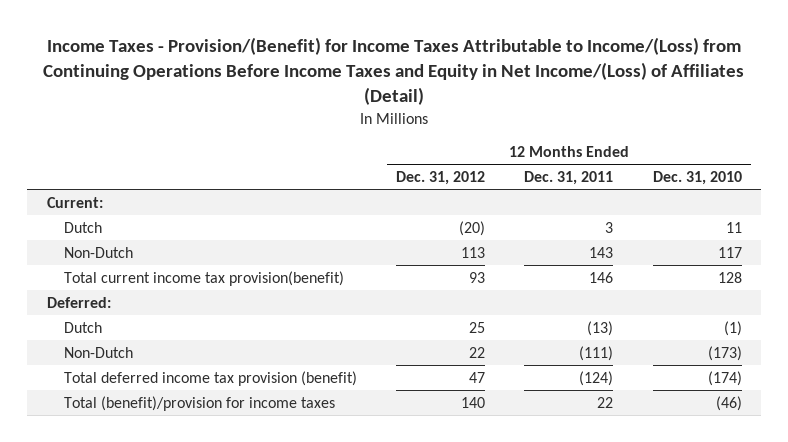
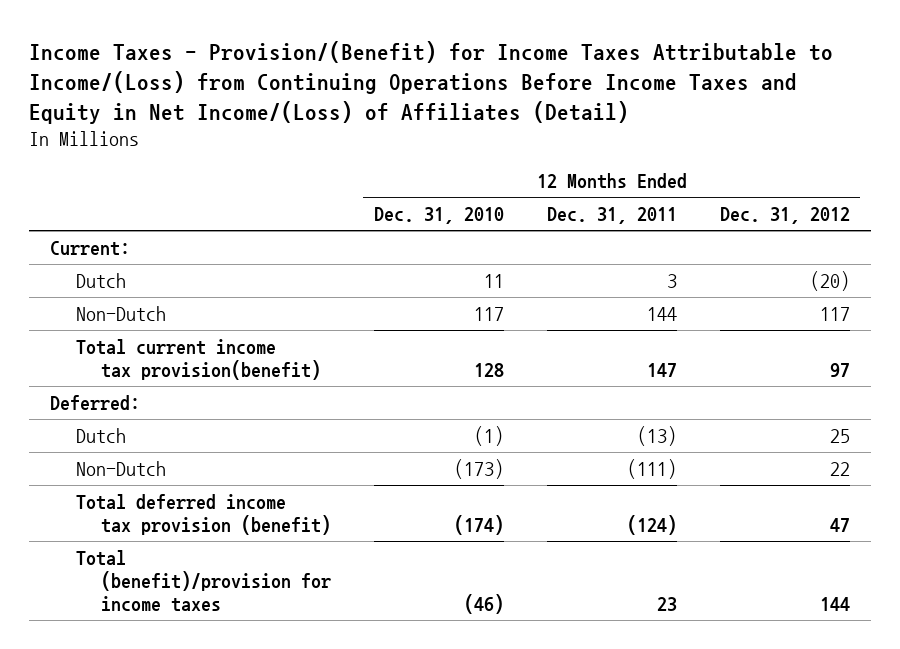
- | 12 Months Ended Dec. 31, 2012 | 12 Months Ended Dec. 31, 2011 | 12 Months Ended Dec. 31, 2010
+ | 12 Months Ended Dec. 31, 2010 | 12 Months Ended Dec. 31, 2011 | 12 Months Ended Dec. 31, 2012
- Non-Dutch | 113 | 143 | 117
- Total current income tax provision(benefit) | 93 | 146 | 128
+ Non-Dutch | 117 | 144 | 117
+ Total current income tax provision(benefit) | 128 | 147 | 97
- Total (benefit)/provision for income taxes | 140 | 22 | (46)
+ Total (benefit)/provision for income taxes | (46) | 23 | 144

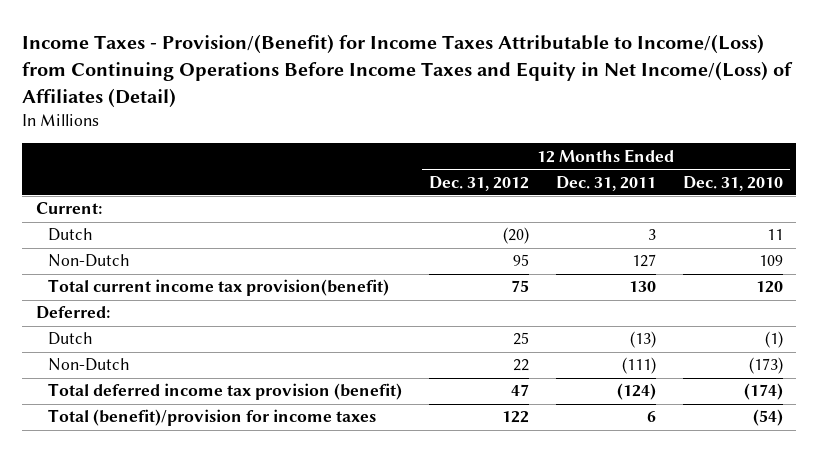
- | 12 Months Ended Dec. 31, 2010 | 12 Months Ended Dec. 31, 2011 | 12 Months Ended Dec. 31, 2012
+ | 12 Months Ended Dec. 31, 2012 | 12 Months Ended Dec. 31, 2011 | 12 Months Ended Dec. 31, 2010
- Non-Dutch | 117 | 144 | 117
- Total current income tax provision(benefit) | 128 | 147 | 97
+ Non-Dutch | 95 | 127 | 109
+ Total current income tax provision(benefit) | 75 | 130 | 120
- Total (benefit)/provision for income taxes | (46) | 23 | 144
+ Total (benefit)/provision for income taxes | 122 | 6 | (54)

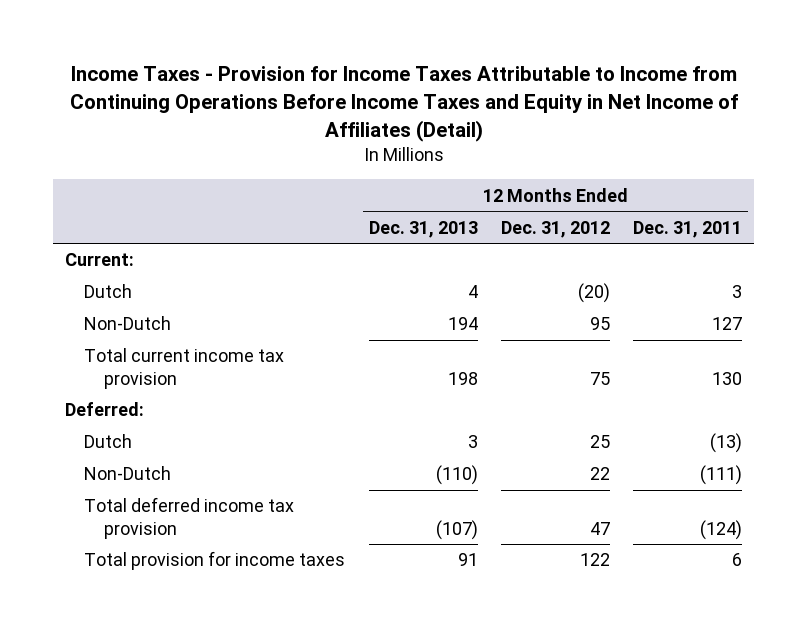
- Income Taxes - Provision/(Benefit) for Income Taxes Attributable to Income/(Loss) from Continuing Operations Before Income Taxes and Equity in Net Income/(Loss) of Affiliates (Detail)
+ Income Taxes - Provision for Income Taxes Attributable to Income from Continuing Operations Before Income Taxes and Equity in Net Income of Affiliates (Detail)
- | 12 Months Ended Dec. 31, 2012 | 12 Months Ended Dec. 31, 2011 | 12 Months Ended Dec. 31, 2010
+ | 12 Months Ended Dec. 31, 2013 | 12 Months Ended Dec. 31, 2012 | 12 Months Ended Dec. 31, 2011
- Total current income tax provision(benefit) | 75 | 130 | 120
+ Total current income tax provision | 198 | 75 | 130
- Total deferred income tax provision (benefit) | 47 | (124) | (174)
- Total (benefit)/provision for income taxes | 122 | 6 | (54)
+ Total deferred income tax provision | (107) | 47 | (124)
+ Total provision for income taxes | 91 | 122 | 6

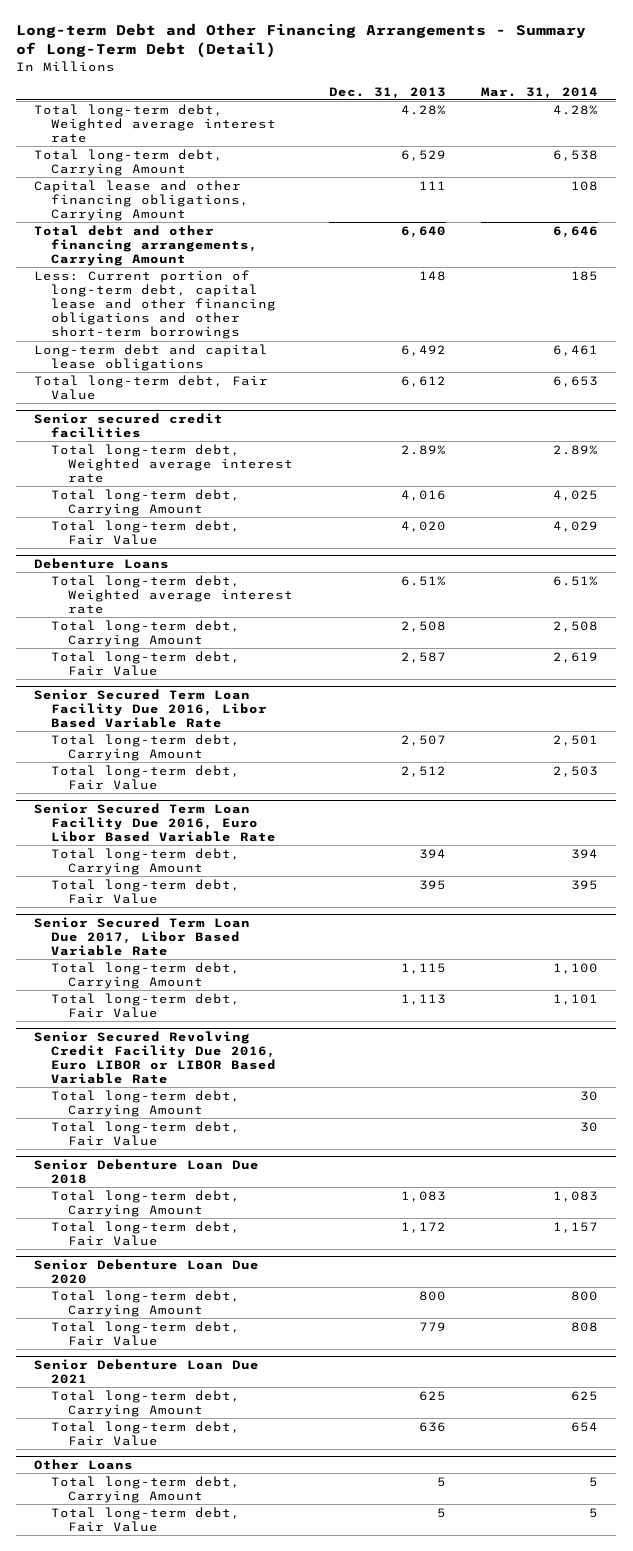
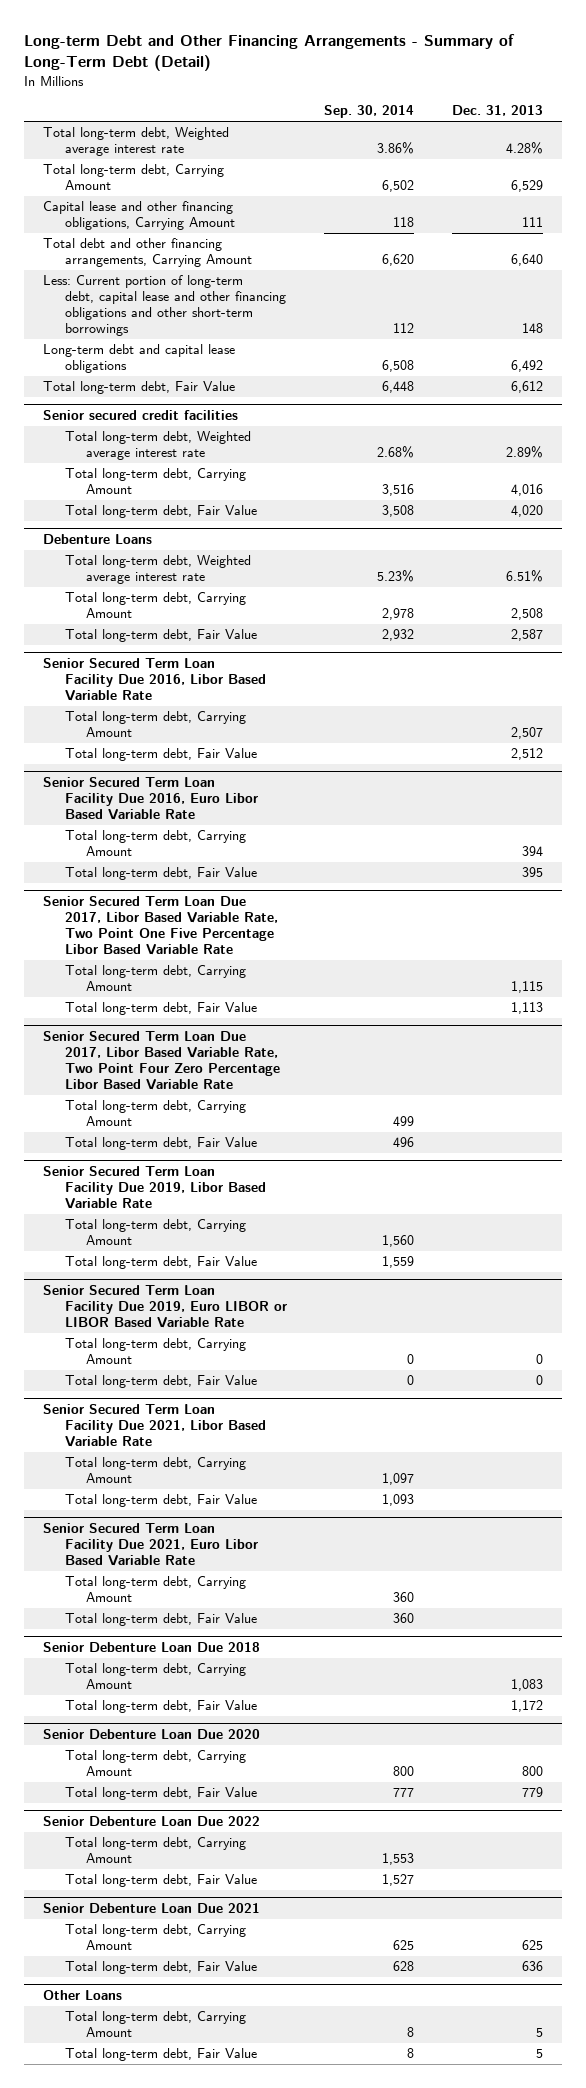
- | Dec. 31, 2013 | Mar. 31, 2014
+ | Sep. 30, 2014 | Dec. 31, 2013
- Senior Secured Term Loan Due 2017, Libor Based Variable Rate
+ Senior Secured Term Loan Due 2017, Libor Based Variable Rate, Two Point One Five Percentage Libor Based Variable Rate
- Senior Secured Revolving Credit Facility Due 2016, Euro LIBOR or LIBOR Based Variable Rate
+ Senior Secured Term Loan Due 2017, Libor Based Variable Rate, Two Point Four Zero Percentage Libor Based Variable Rate
+ Senior Secured Term Loan Facility Due 2019, Libor Based Variable Rate
+ Total long-term debt, Carrying Amount | 1,560 |
+ Total long-term debt, Fair Value | 1,559 |
+ Senior Secured Term Loan Facility Due 2019, Euro LIBOR or LIBOR Based Variable Rate
+ Total long-term debt, Carrying Amount | 0 | 0
+ Total long-term debt, Fair Value | 0 | 0
+ Senior Secured Term Loan Facility Due 2021, Libor Based Variable Rate
+ Total long-term debt, Carrying Amount | 1,097 |
+ Total long-term debt, Fair Value | 1,093 |
+ Senior Secured Term Loan Facility Due 2021, Euro Libor Based Variable Rate
+ Total long-term debt, Carrying Amount | 360 |
+ Total long-term debt, Fair Value | 360 |
+ Senior Debenture Loan Due 2022
+ Total long-term debt, Carrying Amount | 1,553 |
+ Total long-term debt, Fair Value | 1,527 |

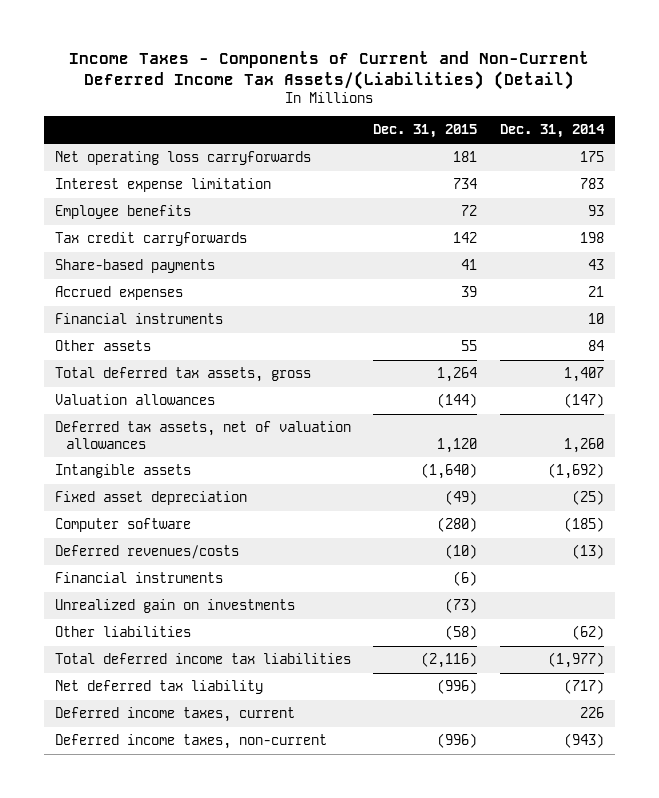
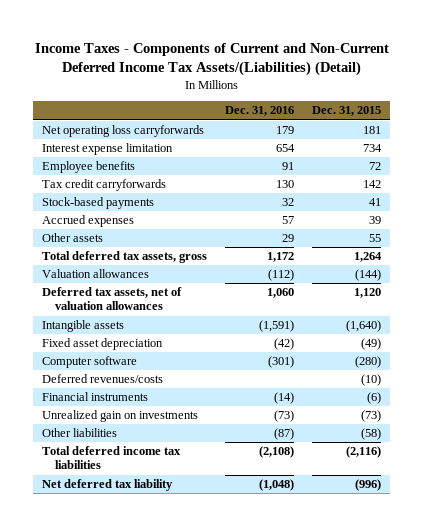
- | Dec. 31, 2015 | Dec. 31, 2014
+ | Dec. 31, 2016 | Dec. 31, 2015
- Share-based payments | 41 | 43
+ Stock-based payments | 32 | 41
- Financial instruments | | 10
- Deferred income taxes, current | | 226
- Deferred income taxes, non-current | (996) | (943)

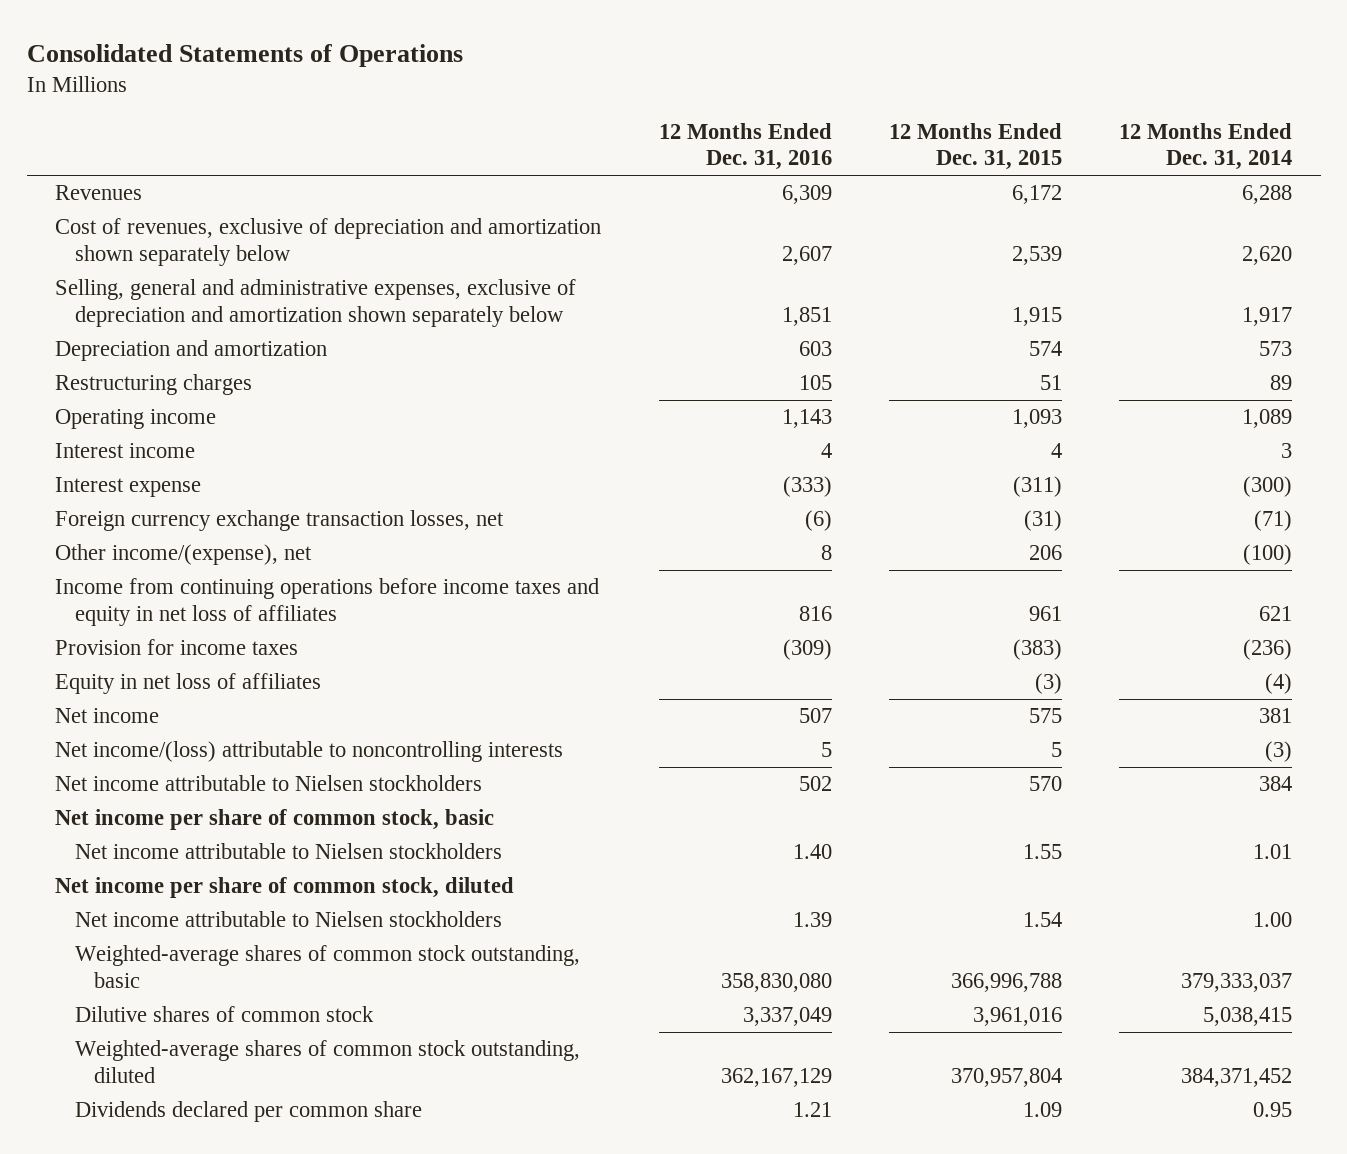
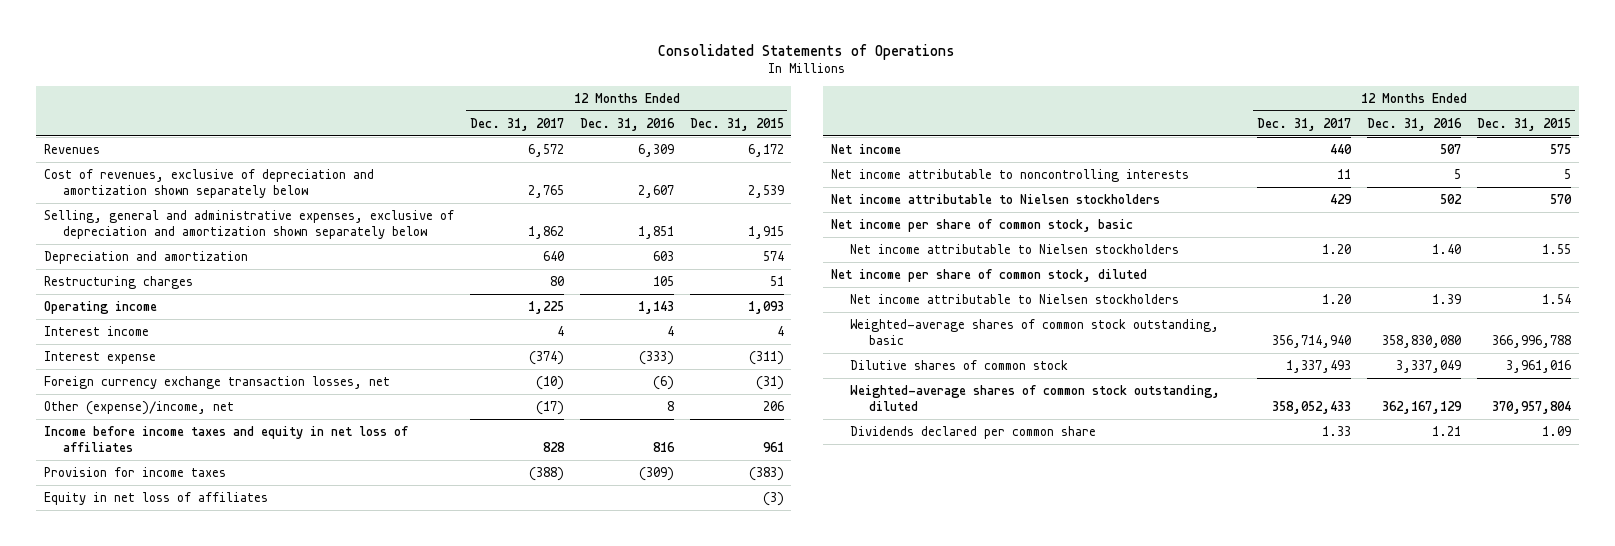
- | 12 Months Ended Dec. 31, 2016 | 12 Months Ended Dec. 31, 2015 | 12 Months Ended Dec. 31, 2014
+ | 12 Months Ended Dec. 31, 2017 | 12 Months Ended Dec. 31, 2016 | 12 Months Ended Dec. 31, 2015
- Other income/(expense), net | 8 | 206 | (100)
- Income from continuing operations before income taxes and equity in net loss of affiliates | 816 | 961 | 621
+ Other (expense)/income, net | (17) | 8 | 206
+ Income before income taxes and equity in net loss of affiliates | 828 | 816 | 961
- Net income/(loss) attributable to noncontrolling interests | 5 | 5 | (3)
+ Net income attributable to noncontrolling interests | 11 | 5 | 5

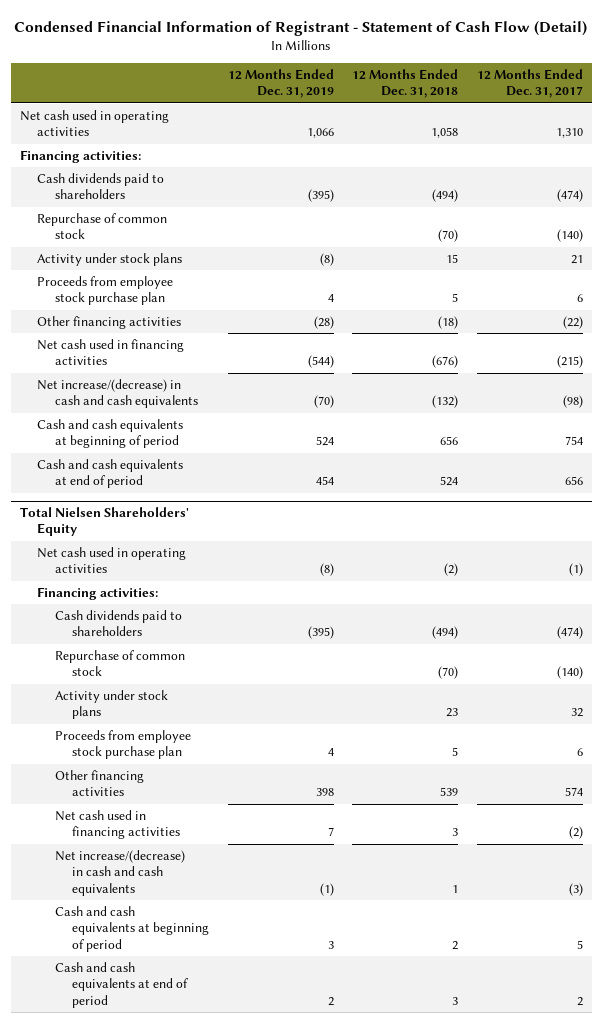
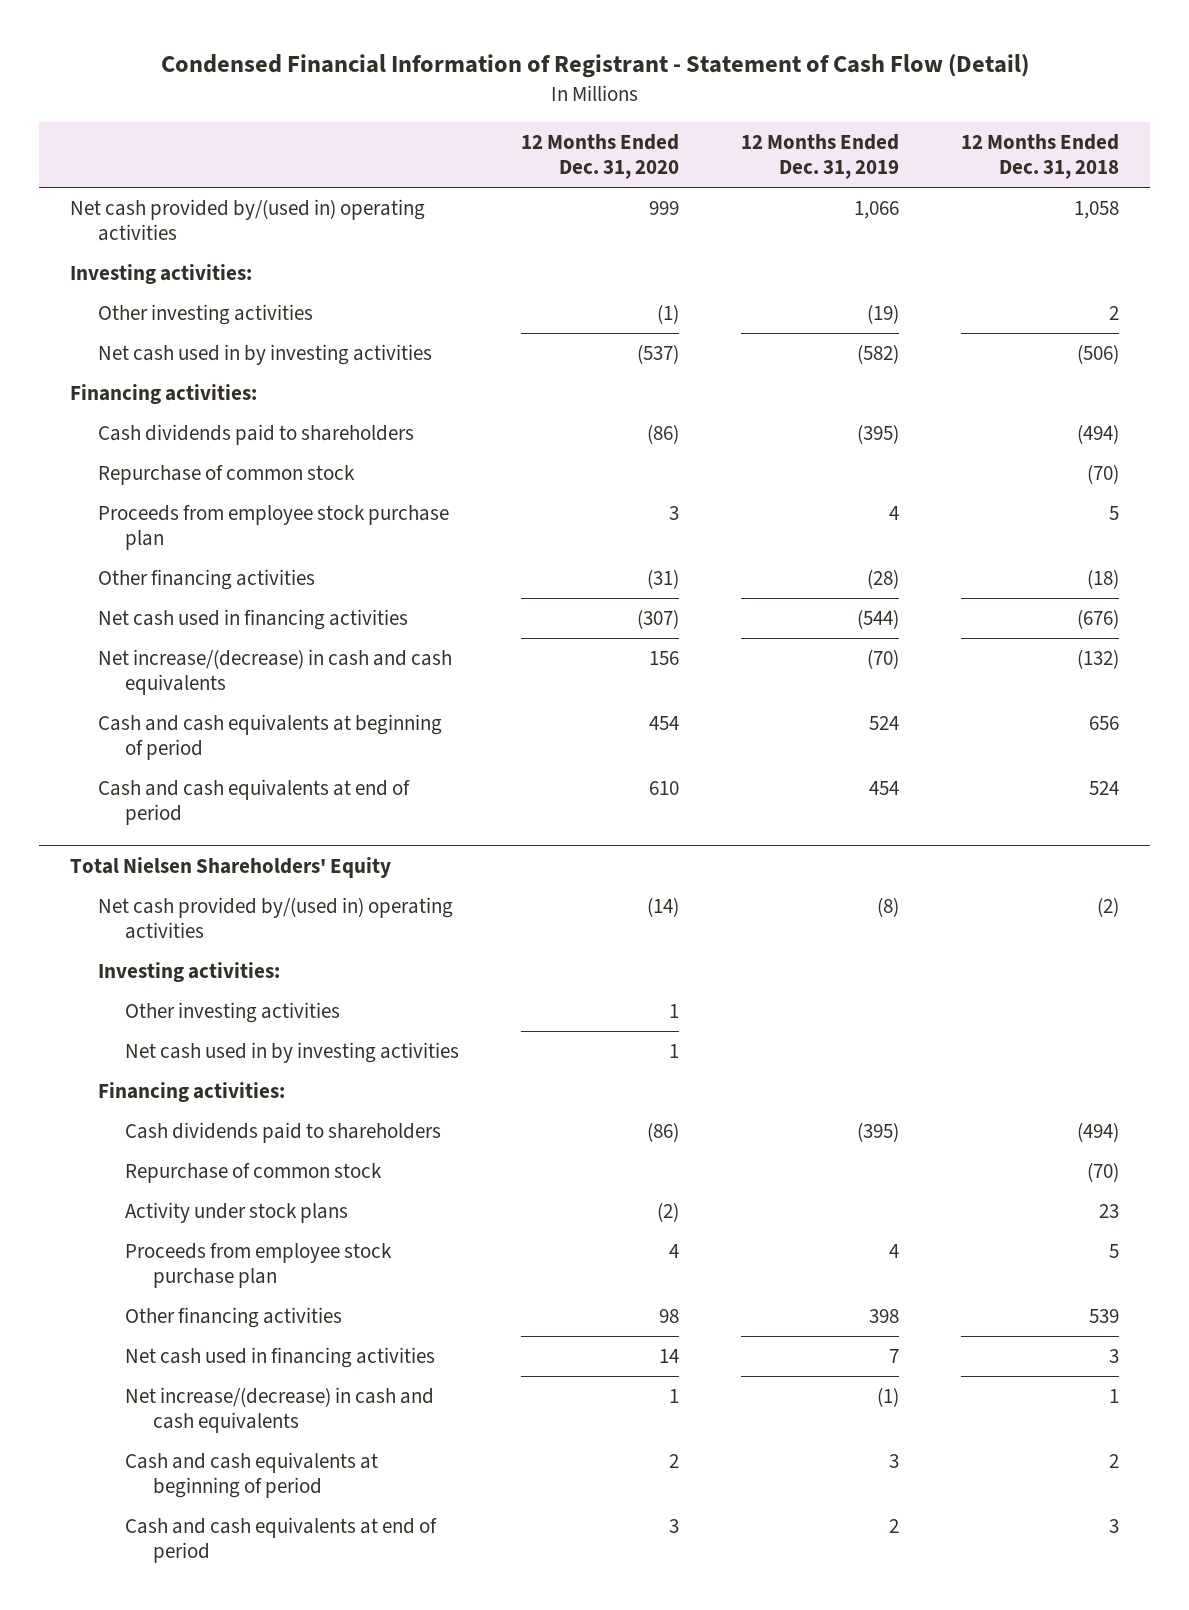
- | 12 Months Ended Dec. 31, 2019 | 12 Months Ended Dec. 31, 2018 | 12 Months Ended Dec. 31, 2017
+ | 12 Months Ended Dec. 31, 2020 | 12 Months Ended Dec. 31, 2019 | 12 Months Ended Dec. 31, 2018
- Net cash used in operating activities | 1,066 | 1,058 | 1,310
+ Net cash provided by/(used in) operating activities | 999 | 1,066 | 1,058
+ Investing activities:
+ Other investing activities | (1) | (19) | 2
+ Net cash used in by investing activities | (537) | (582) | (506)
- Activity under stock plans | (8) | 15 | 21
@ Total Nielsen Shareholders' Equity
- Net cash used in operating activities | (8) | (2) | (1)
+ Net cash provided by/(used in) operating activities | (14) | (8) | (2)
+ Investing activities:
+ Other investing activities | 1 | |
+ Net cash used in by investing activities | 1 | |

